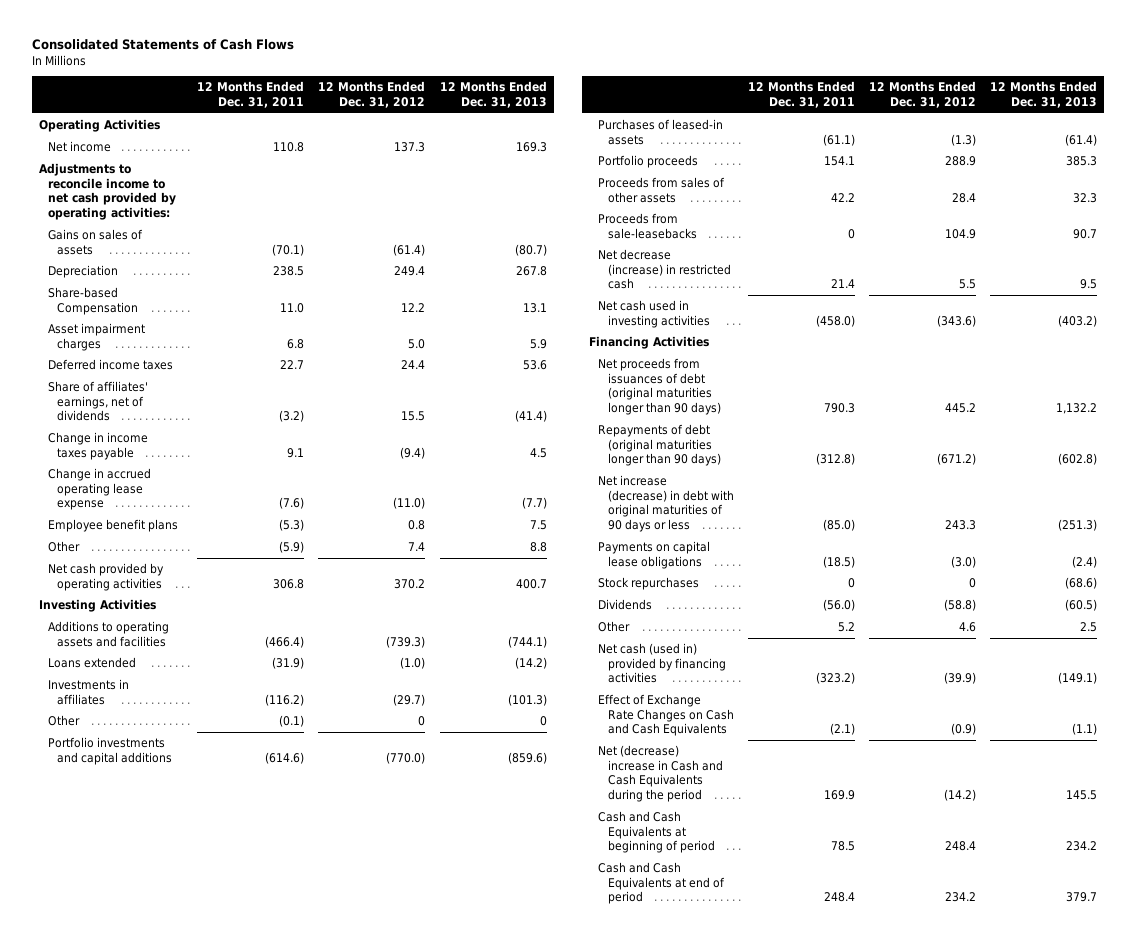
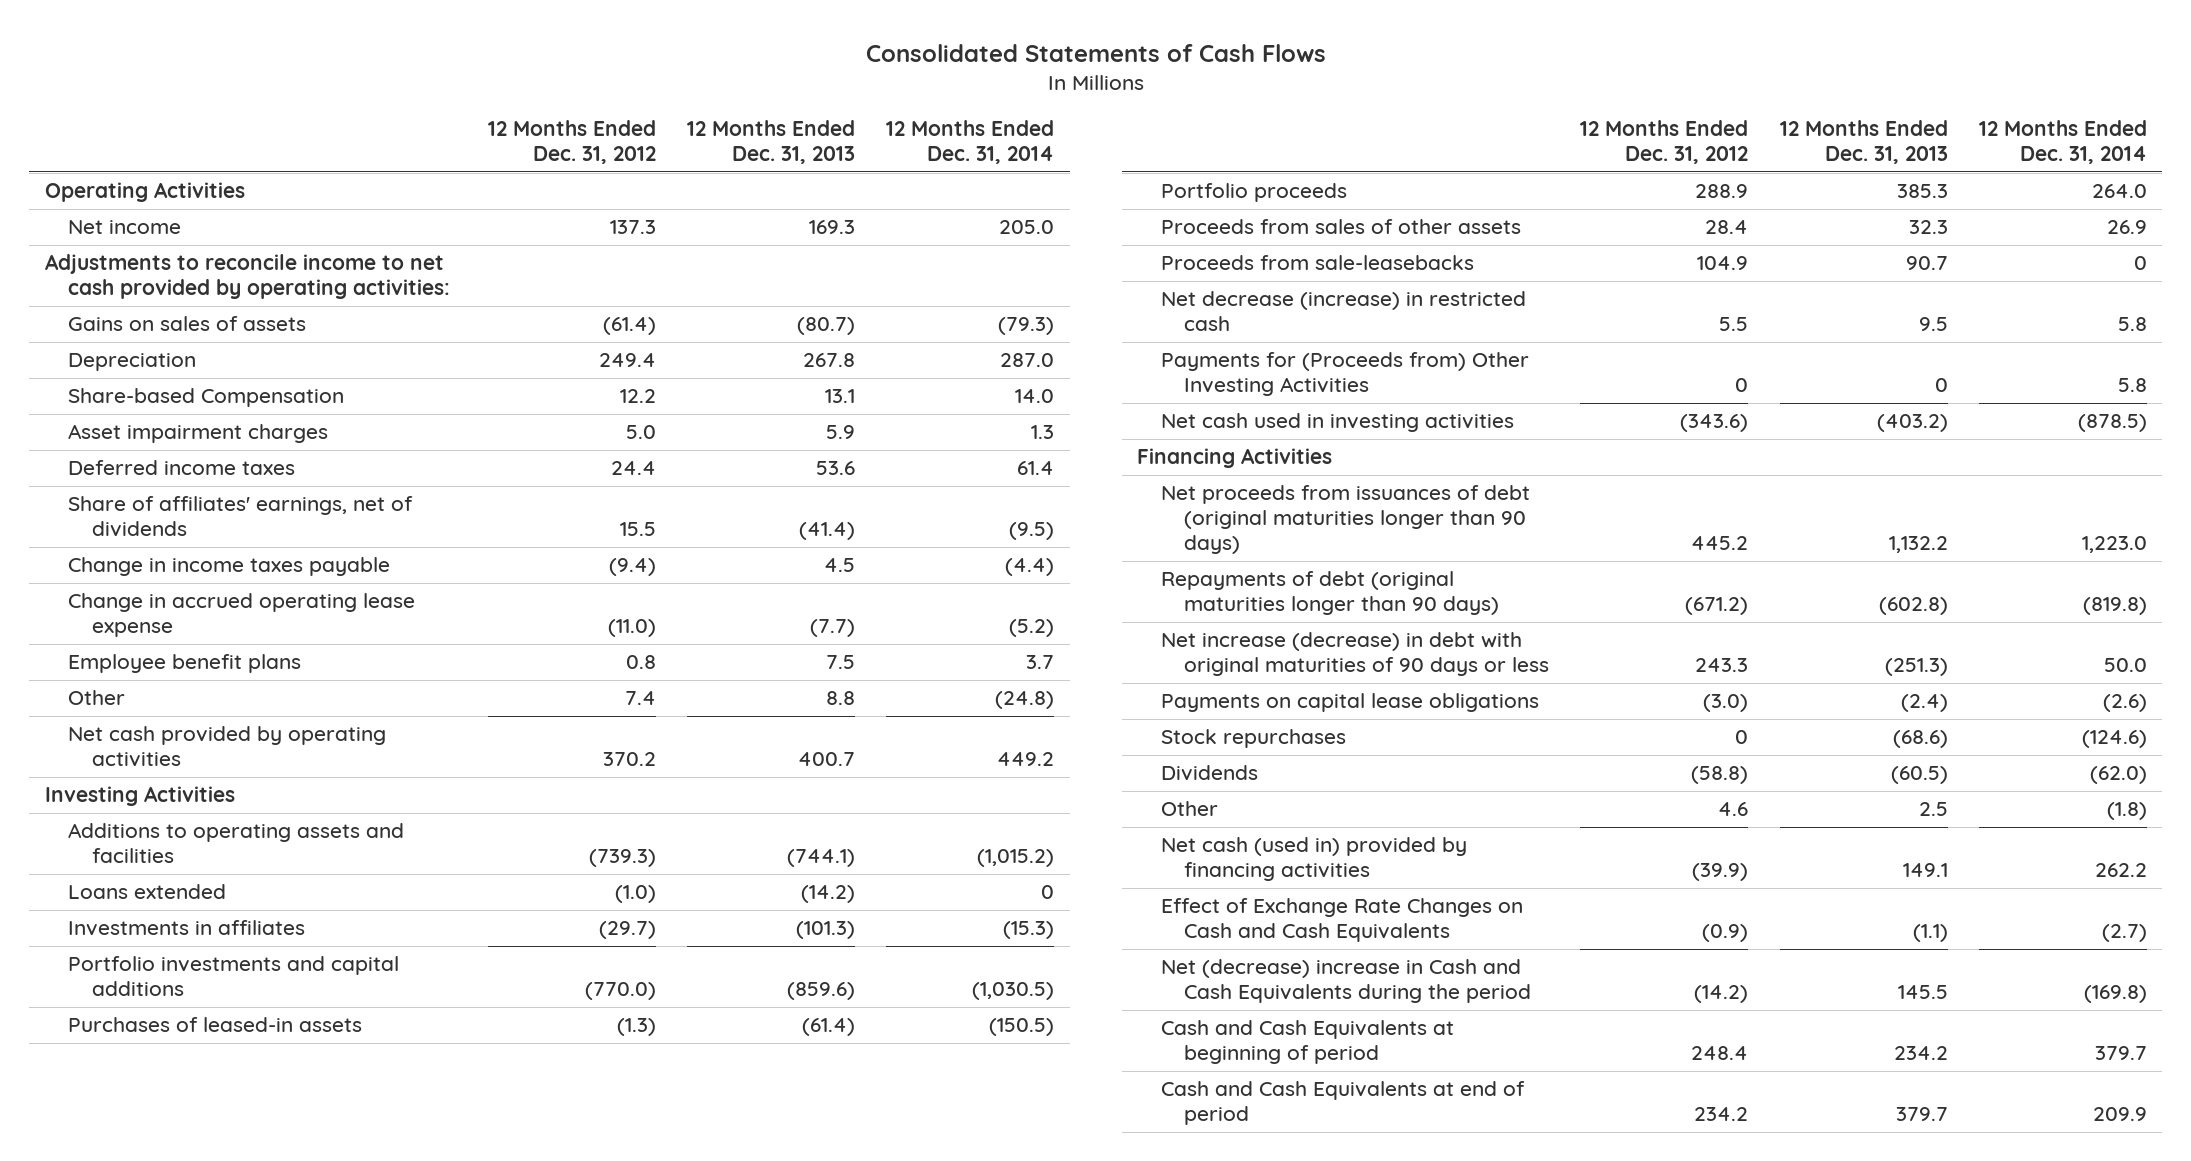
- | 12 Months Ended Dec. 31, 2011 | 12 Months Ended Dec. 31, 2012 | 12 Months Ended Dec. 31, 2013
+ | 12 Months Ended Dec. 31, 2012 | 12 Months Ended Dec. 31, 2013 | 12 Months Ended Dec. 31, 2014
- Other | (0.1) | 0 | 0
+ Payments for (Proceeds from) Other Investing Activities | 0 | 0 | 5.8
- Net cash (used in) provided by financing activities | (323.2) | (39.9) | (149.1)
+ Net cash (used in) provided by financing activities | (39.9) | 149.1 | 262.2

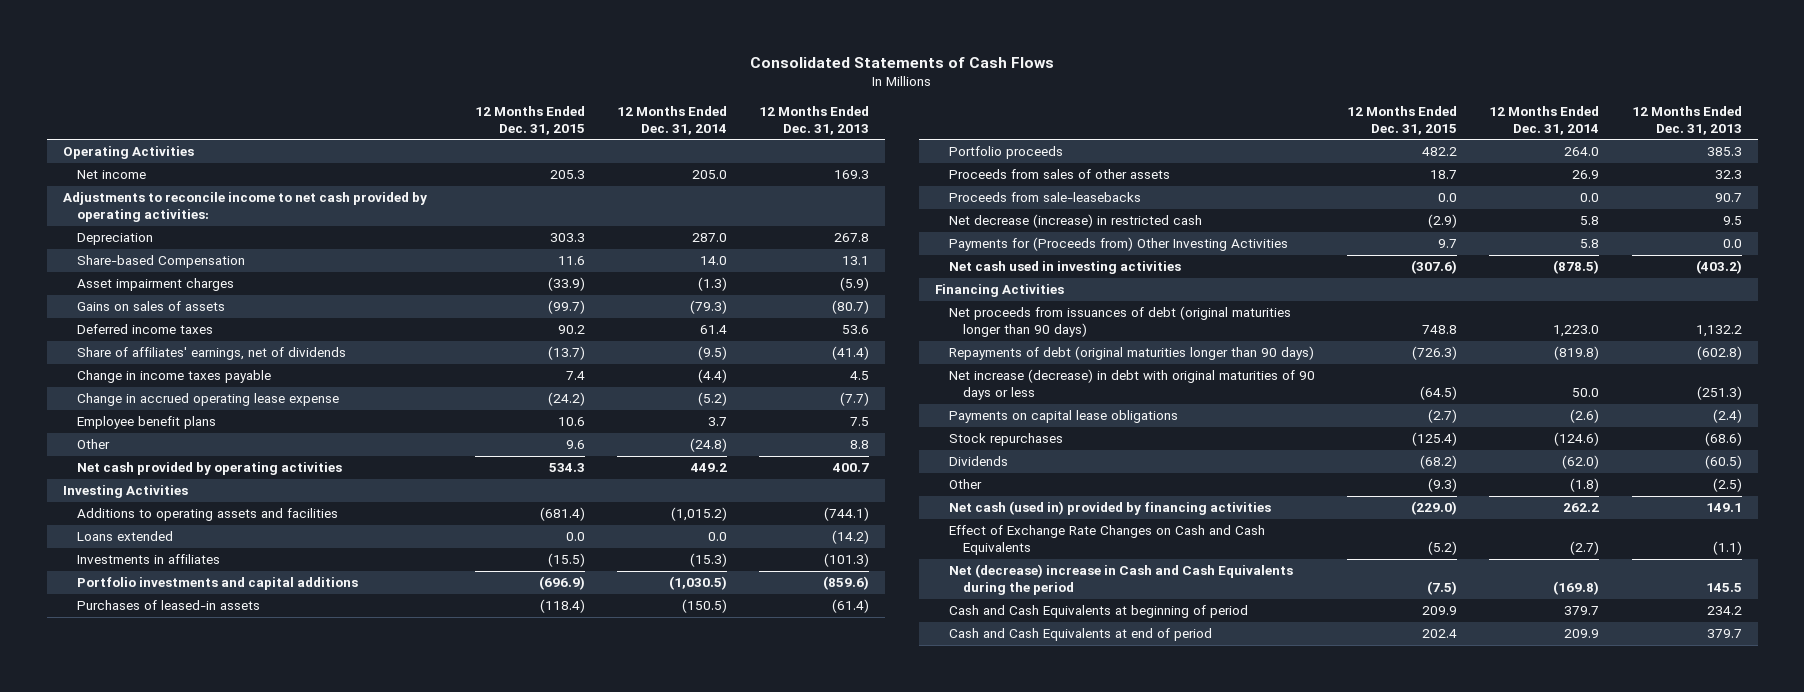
- | 12 Months Ended Dec. 31, 2012 | 12 Months Ended Dec. 31, 2013 | 12 Months Ended Dec. 31, 2014
+ | 12 Months Ended Dec. 31, 2015 | 12 Months Ended Dec. 31, 2014 | 12 Months Ended Dec. 31, 2013
- Asset impairment charges | 5.0 | 5.9 | 1.3
+ Asset impairment charges | (33.9) | (1.3) | (5.9)
moved down: Gains on sales of assets | (99.7) | (79.3) | (80.7)
- Loans extended | (1.0) | (14.2) | 0
+ Loans extended | 0.0 | 0.0 | (14.2)
- Proceeds from sale-leasebacks | 104.9 | 90.7 | 0
+ Proceeds from sale-leasebacks | 0.0 | 0.0 | 90.7
- Payments for (Proceeds from) Other Investing Activities | 0 | 0 | 5.8
+ Payments for (Proceeds from) Other Investing Activities | 9.7 | 5.8 | 0.0
- Other | 4.6 | 2.5 | (1.8)
+ Other | (9.3) | (1.8) | (2.5)

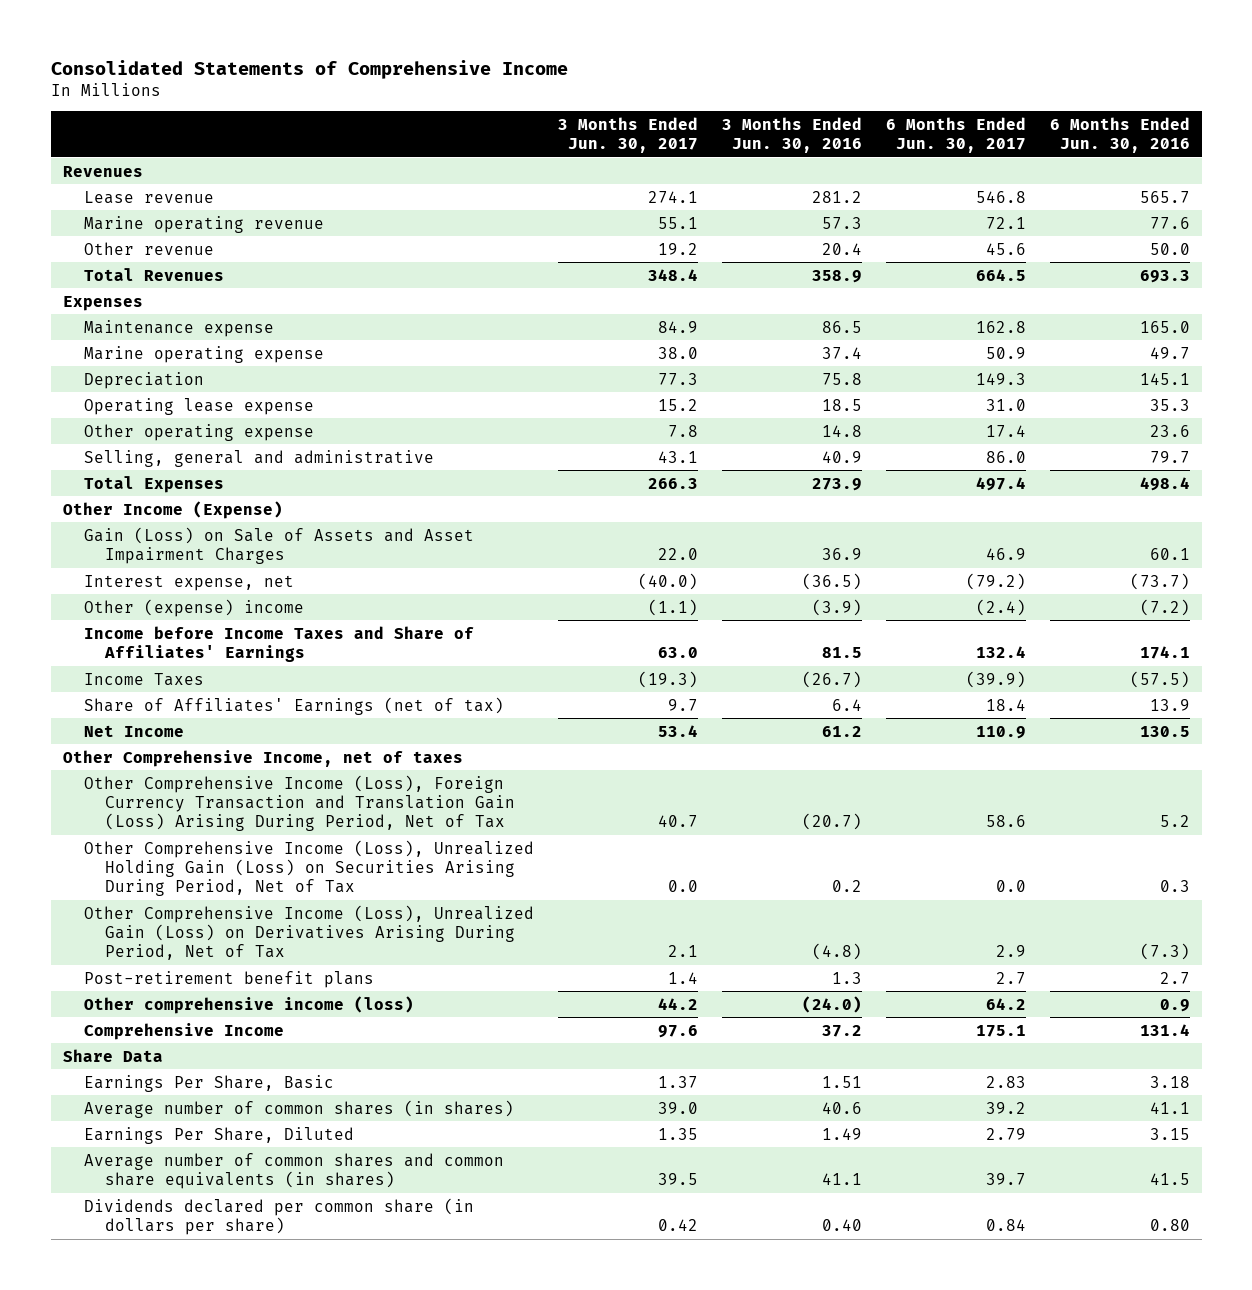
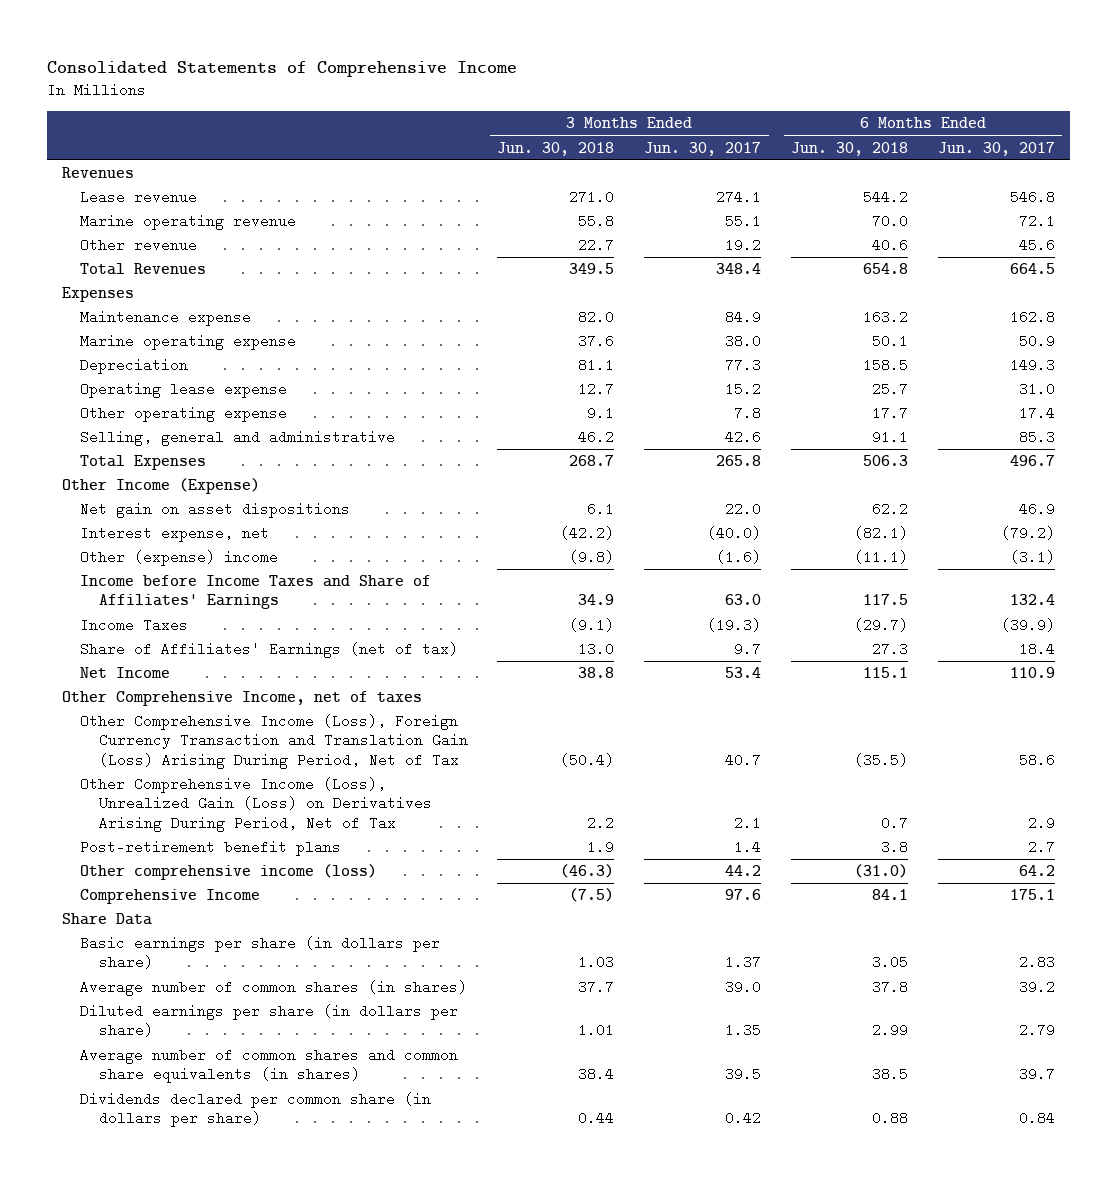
- | 3 Months Ended Jun. 30, 2017 | 3 Months Ended Jun. 30, 2016 | 6 Months Ended Jun. 30, 2017 | 6 Months Ended Jun. 30, 2016
+ | 3 Months Ended Jun. 30, 2018 | 3 Months Ended Jun. 30, 2017 | 6 Months Ended Jun. 30, 2018 | 6 Months Ended Jun. 30, 2017
- Selling, general and administrative | 43.1 | 40.9 | 86.0 | 79.7
- Total Expenses | 266.3 | 273.9 | 497.4 | 498.4
+ Selling, general and administrative | 46.2 | 42.6 | 91.1 | 85.3
+ Total Expenses | 268.7 | 265.8 | 506.3 | 496.7
- Gain (Loss) on Sale of Assets and Asset Impairment Charges | 22.0 | 36.9 | 46.9 | 60.1
+ Net gain on asset dispositions | 6.1 | 22.0 | 62.2 | 46.9
- Other (expense) income | (1.1) | (3.9) | (2.4) | (7.2)
+ Other (expense) income | (9.8) | (1.6) | (11.1) | (3.1)
- Other Comprehensive Income (Loss), Unrealized Holding Gain (Loss) on Securities Arising During Period, Net of Tax | 0.0 | 0.2 | 0.0 | 0.3
- Earnings Per Share, Basic | 1.37 | 1.51 | 2.83 | 3.18
+ Basic earnings per share (in dollars per share) | 1.03 | 1.37 | 3.05 | 2.83
- Earnings Per Share, Diluted | 1.35 | 1.49 | 2.79 | 3.15
+ Diluted earnings per share (in dollars per share) | 1.01 | 1.35 | 2.99 | 2.79

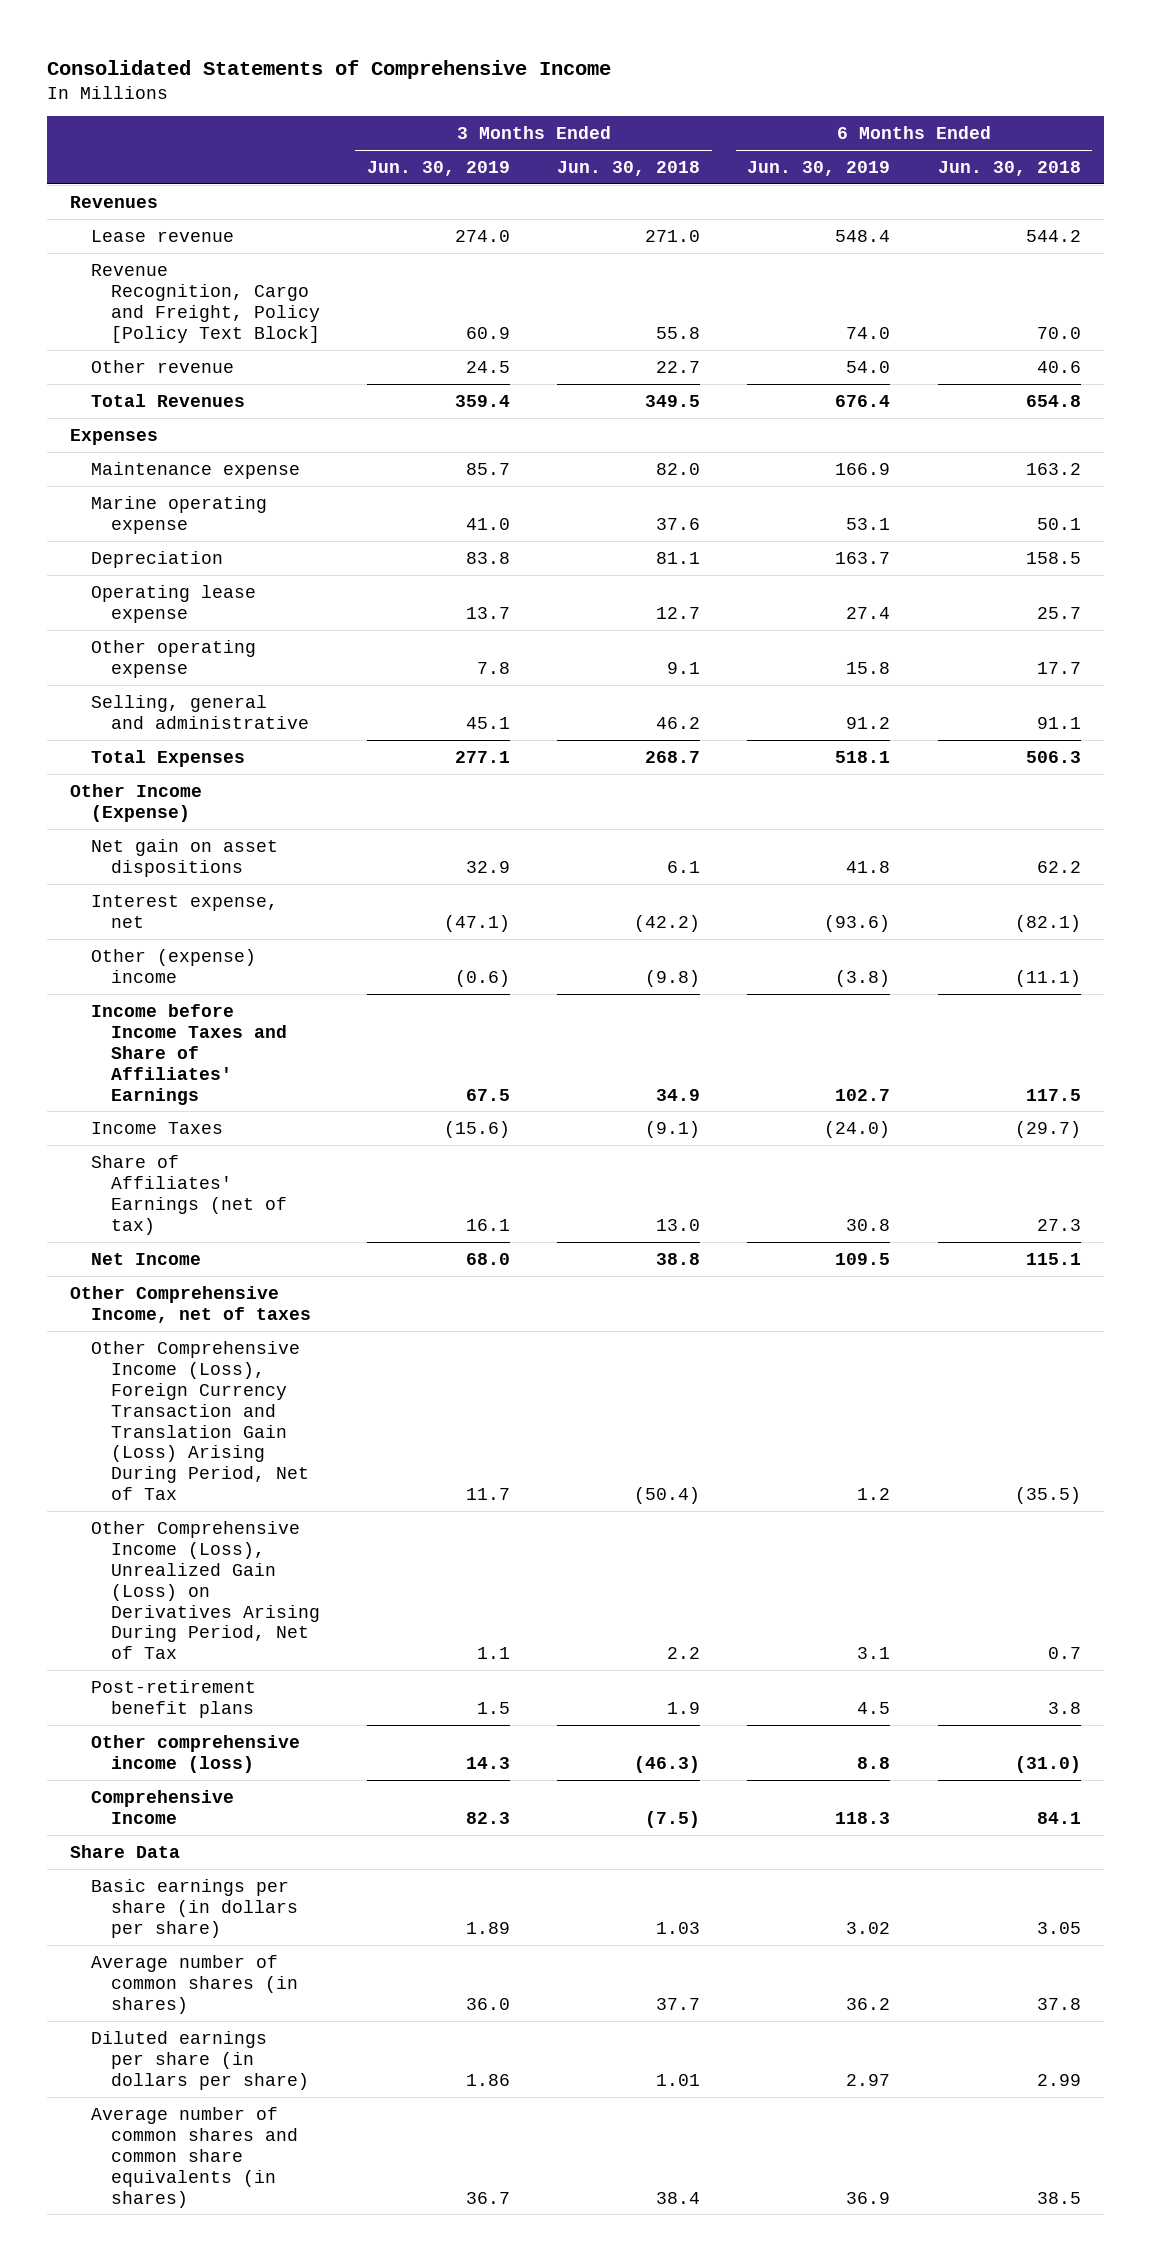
- | 3 Months Ended Jun. 30, 2018 | 3 Months Ended Jun. 30, 2017 | 6 Months Ended Jun. 30, 2018 | 6 Months Ended Jun. 30, 2017
+ | 3 Months Ended Jun. 30, 2019 | 3 Months Ended Jun. 30, 2018 | 6 Months Ended Jun. 30, 2019 | 6 Months Ended Jun. 30, 2018
- Marine operating revenue | 55.8 | 55.1 | 70.0 | 72.1
+ Revenue Recognition, Cargo and Freight, Policy [Policy Text Block] | 60.9 | 55.8 | 74.0 | 70.0
- Dividends declared per common share (in dollars per share) | 0.44 | 0.42 | 0.88 | 0.84

